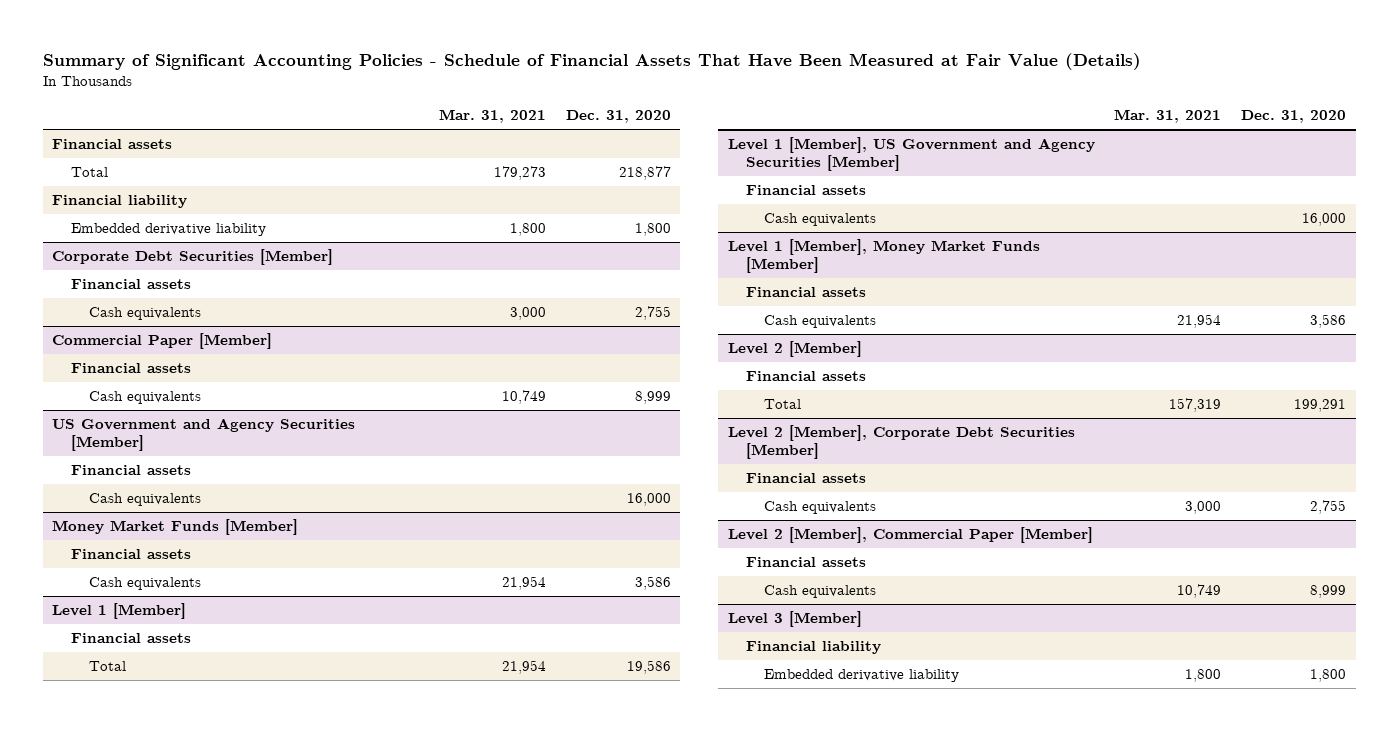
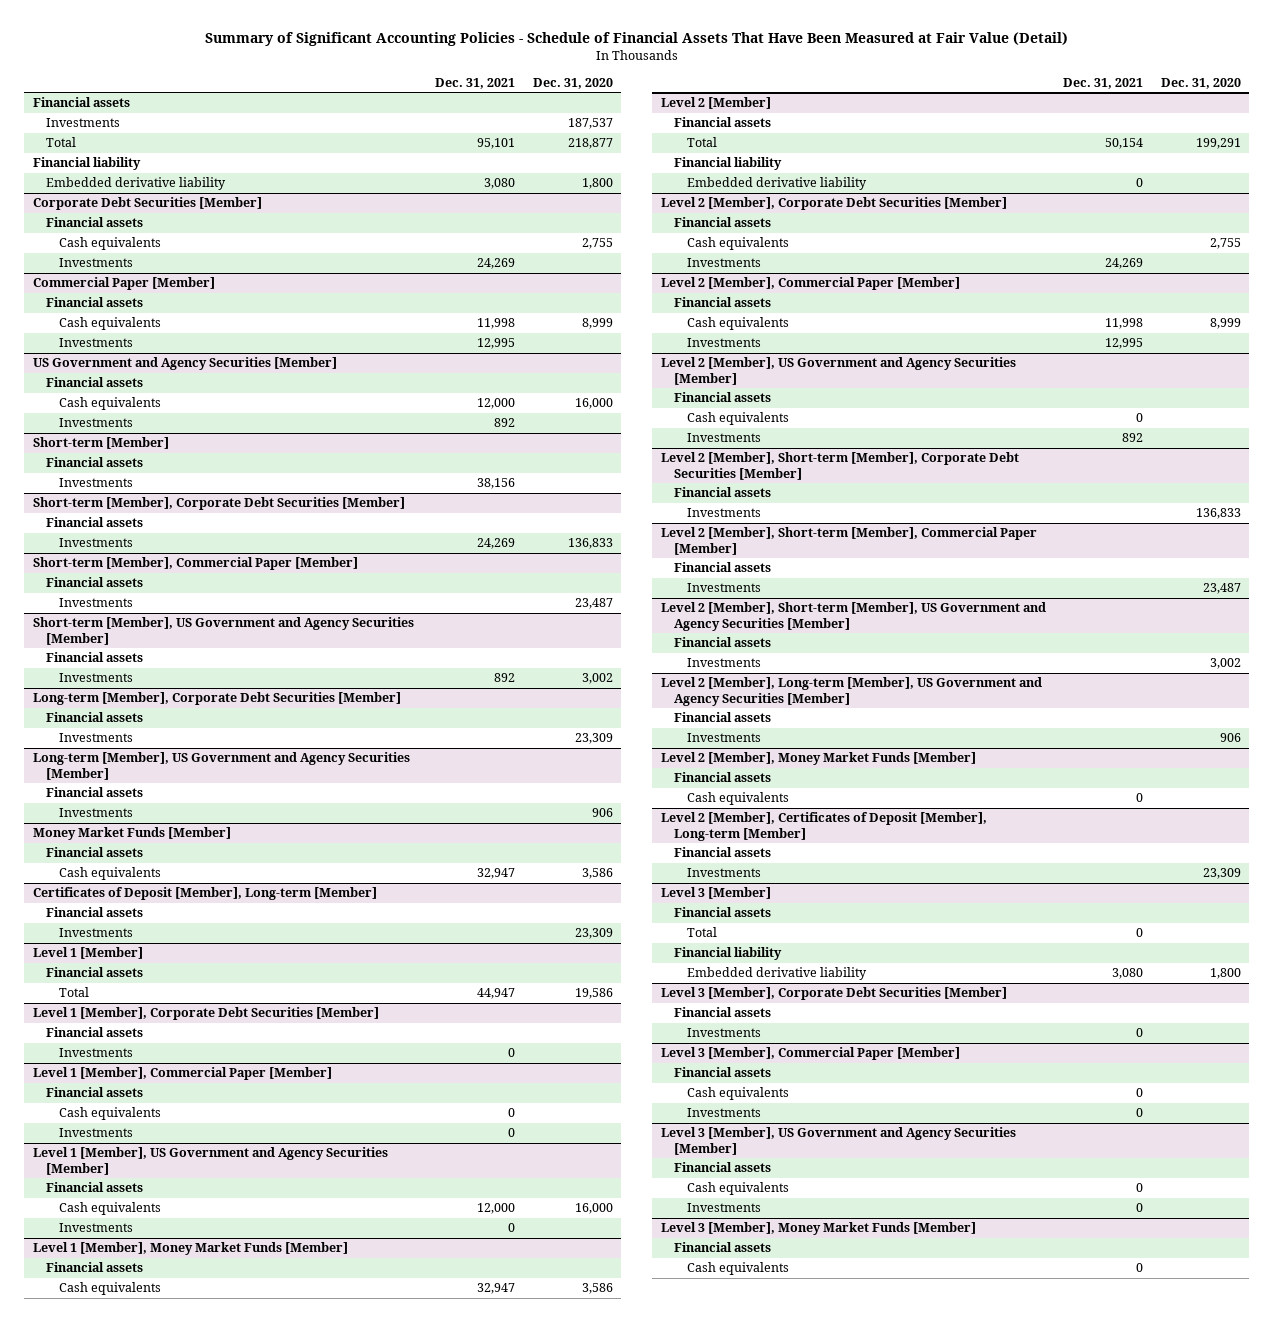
- Summary of Significant Accounting Policies - Schedule of Financial Assets That Have Been Measured at Fair Value (Details)
+ Summary of Significant Accounting Policies - Schedule of Financial Assets That Have Been Measured at Fair Value (Detail)
- | Mar. 31, 2021 | Dec. 31, 2020
+ | Dec. 31, 2021 | Dec. 31, 2020
+ Investments | | 187,537
@ Corporate Debt Securities [Member]
+ Investments | 24,269 |
@ Commercial Paper [Member]
+ Investments | 12,995 |
@ US Government and Agency Securities [Member]
+ Investments | 892 |
+ Short-term [Member]
+ Financial assets
+ Investments | 38,156 |
+ Short-term [Member], Corporate Debt Securities [Member]
+ Financial assets
+ Investments | 24,269 | 136,833
+ Short-term [Member], Commercial Paper [Member]
+ Financial assets
+ Investments | | 23,487
+ Short-term [Member], US Government and Agency Securities [Member]
+ Financial assets
+ Investments | 892 | 3,002
+ Long-term [Member], Corporate Debt Securities [Member]
+ Financial assets
+ Investments | | 23,309
+ Long-term [Member], US Government and Agency Securities [Member]
+ Financial assets
+ Investments | | 906
+ Certificates of Deposit [Member], Long-term [Member]
+ Financial assets
+ Investments | | 23,309
+ Level 1 [Member], Corporate Debt Securities [Member]
+ Financial assets
+ Investments | 0 |
+ Level 1 [Member], Commercial Paper [Member]
+ Financial assets
+ Cash equivalents | 0 |
+ Investments | 0 |
@ Level 1 [Member], US Government and Agency Securities [Member]
+ Investments | 0 |
@ Level 2 [Member]
+ Financial liability
+ Embedded derivative liability | 0 |
@ Level 2 [Member], Corporate Debt Securities [Member]
+ Investments | 24,269 |
@ Level 2 [Member], Commercial Paper [Member]
+ Investments | 12,995 |
+ Level 2 [Member], US Government and Agency Securities [Member]
+ Financial assets
+ Cash equivalents | 0 |
+ Investments | 892 |
+ Level 2 [Member], Short-term [Member], Corporate Debt Securities [Member]
+ Financial assets
+ Investments | | 136,833
+ Level 2 [Member], Short-term [Member], Commercial Paper [Member]
+ Financial assets
+ Investments | | 23,487
+ Level 2 [Member], Short-term [Member], US Government and Agency Securities [Member]
+ Financial assets
+ Investments | | 3,002
+ Level 2 [Member], Long-term [Member], US Government and Agency Securities [Member]
+ Financial assets
+ Investments | | 906
+ Level 2 [Member], Money Market Funds [Member]
+ Financial assets
+ Cash equivalents | 0 |
+ Level 2 [Member], Certificates of Deposit [Member], Long-term [Member]
+ Financial assets
+ Investments | | 23,309
@ Level 3 [Member]
+ Financial assets
+ Total | 0 |
+ Level 3 [Member], Corporate Debt Securities [Member]
+ Financial assets
+ Investments | 0 |
+ Level 3 [Member], Commercial Paper [Member]
+ Financial assets
+ Cash equivalents | 0 |
+ Investments | 0 |
+ Level 3 [Member], US Government and Agency Securities [Member]
+ Financial assets
+ Cash equivalents | 0 |
+ Investments | 0 |
+ Level 3 [Member], Money Market Funds [Member]
+ Financial assets
+ Cash equivalents | 0 |

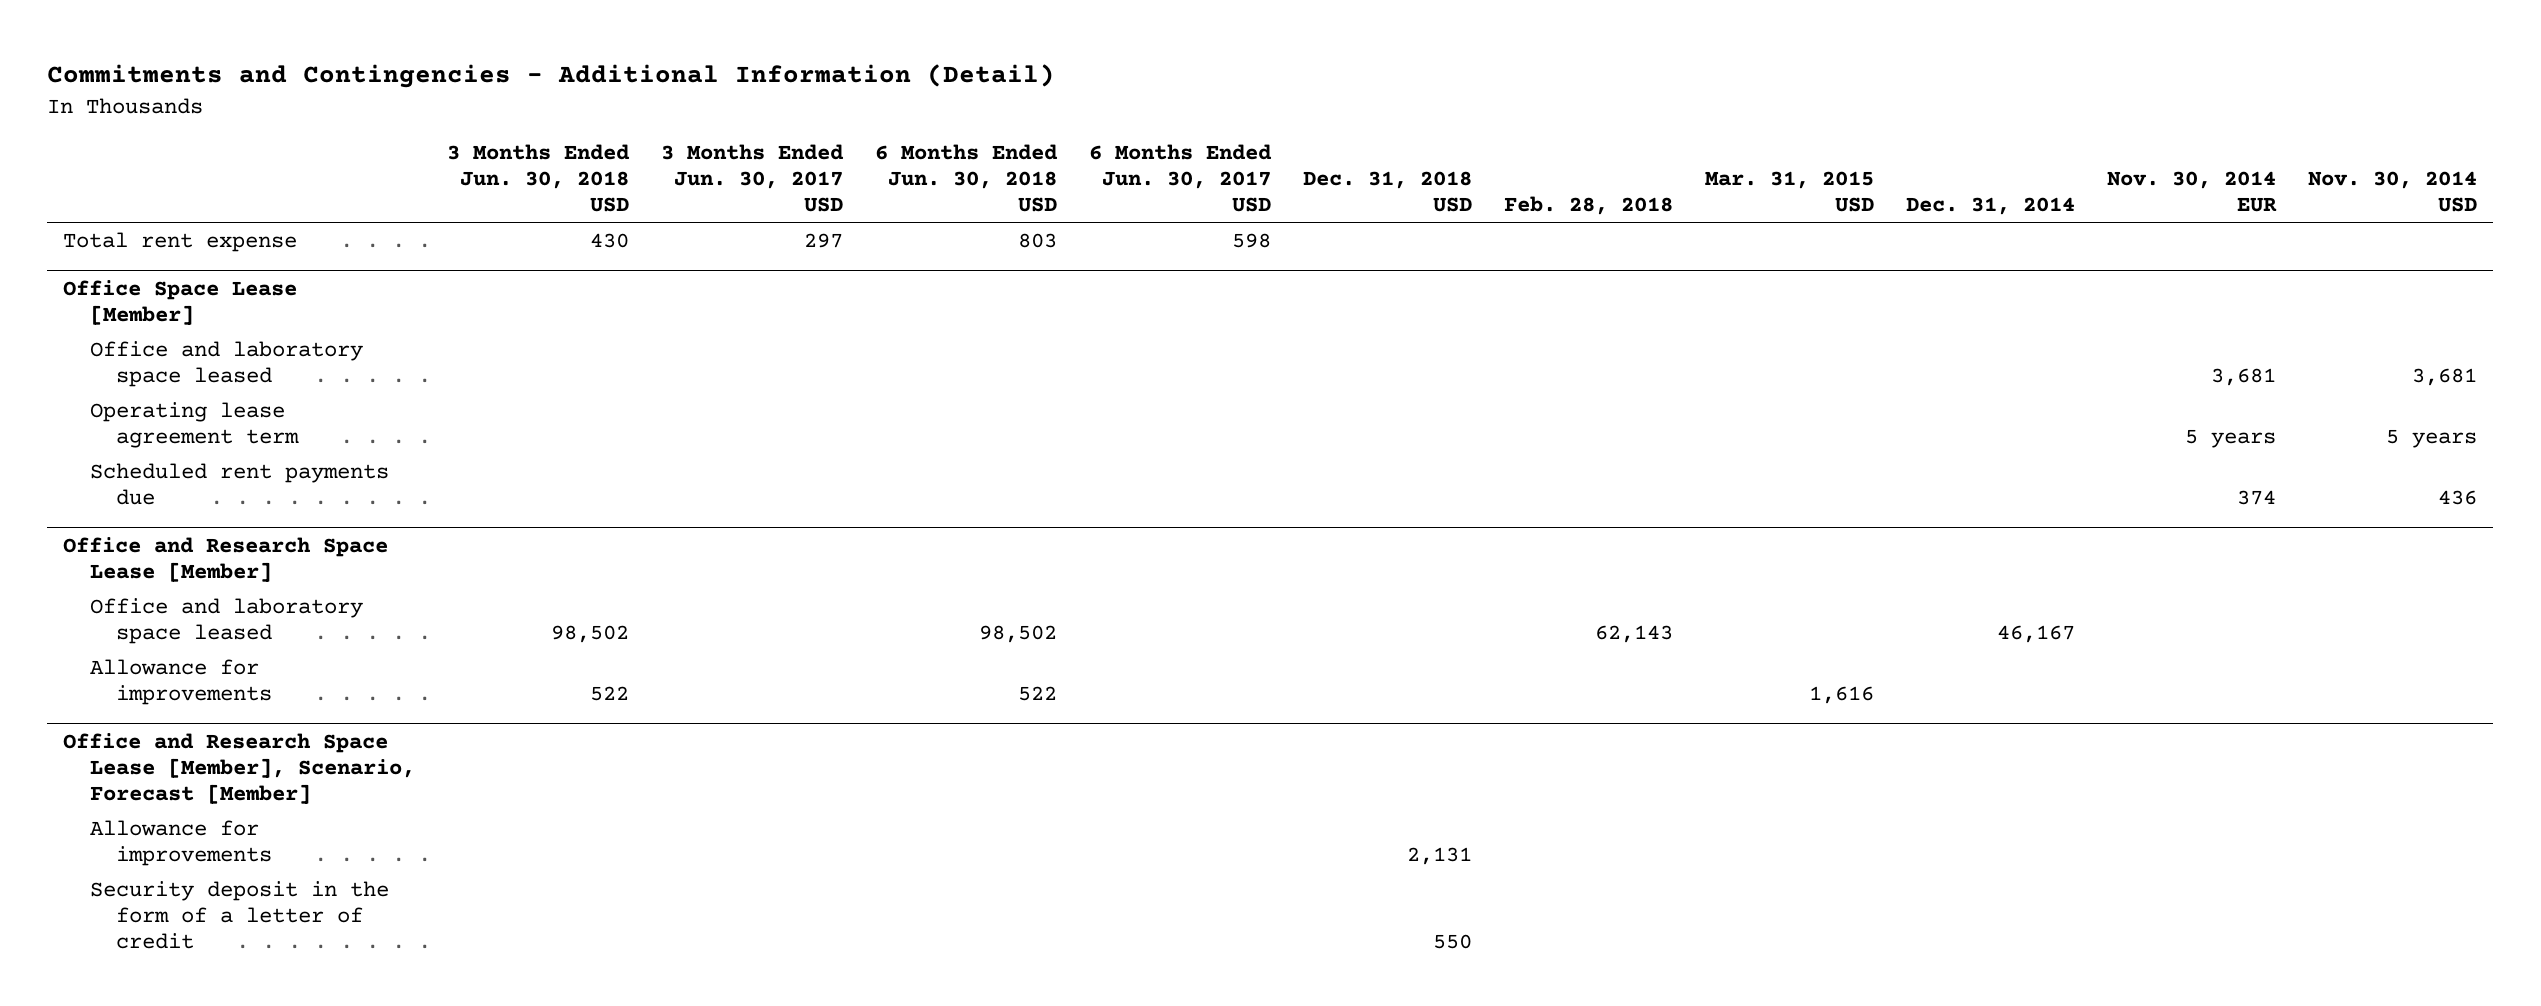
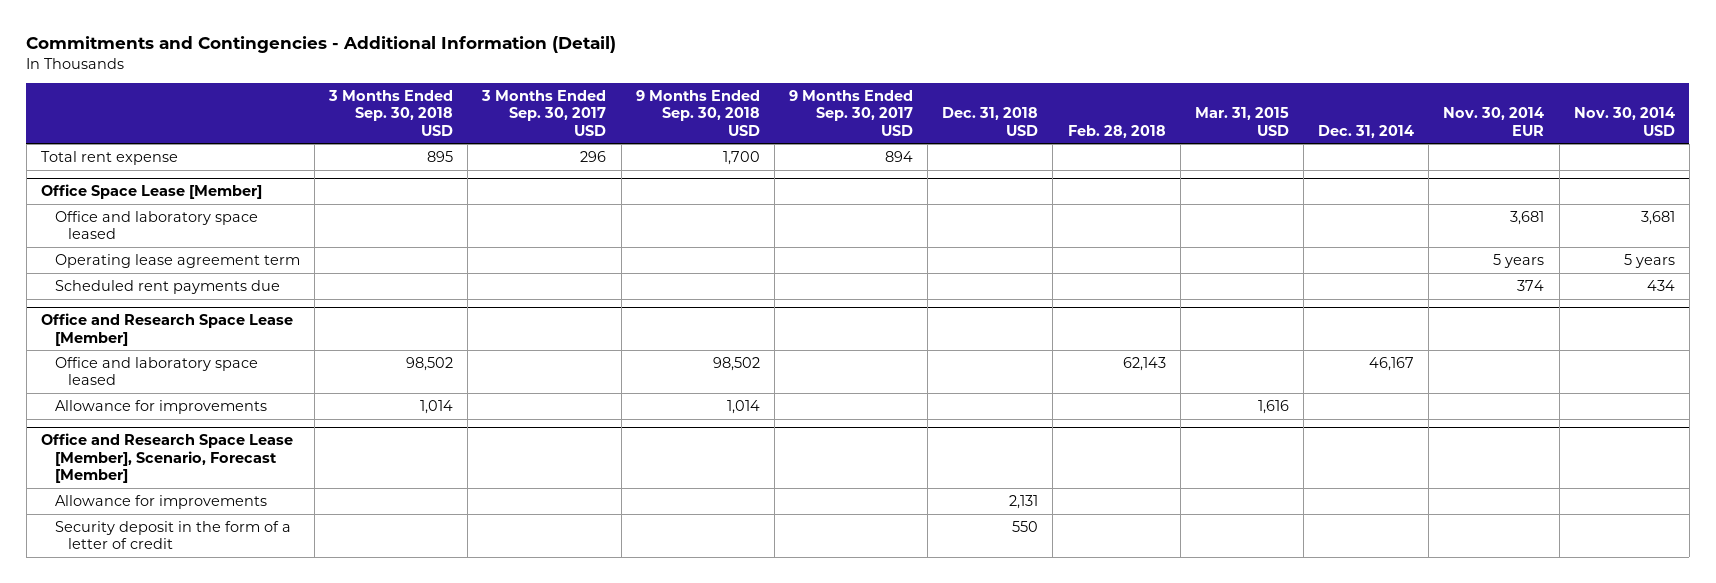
- | 3 Months Ended Jun. 30, 2018 USD | 3 Months Ended Jun. 30, 2017 USD | 6 Months Ended Jun. 30, 2018 USD | 6 Months Ended Jun. 30, 2017 USD | Dec. 31, 2018 USD | Feb. 28, 2018 | Mar. 31, 2015 USD | Dec. 31, 2014 | Nov. 30, 2014 EUR | Nov. 30, 2014 USD
+ | 3 Months Ended Sep. 30, 2018 USD | 3 Months Ended Sep. 30, 2017 USD | 9 Months Ended Sep. 30, 2018 USD | 9 Months Ended Sep. 30, 2017 USD | Dec. 31, 2018 USD | Feb. 28, 2018 | Mar. 31, 2015 USD | Dec. 31, 2014 | Nov. 30, 2014 EUR | Nov. 30, 2014 USD
@ Office Space Lease [Member]
- Scheduled rent payments due | | | | | | | | | 374 | 436
+ Scheduled rent payments due | | | | | | | | | 374 | 434

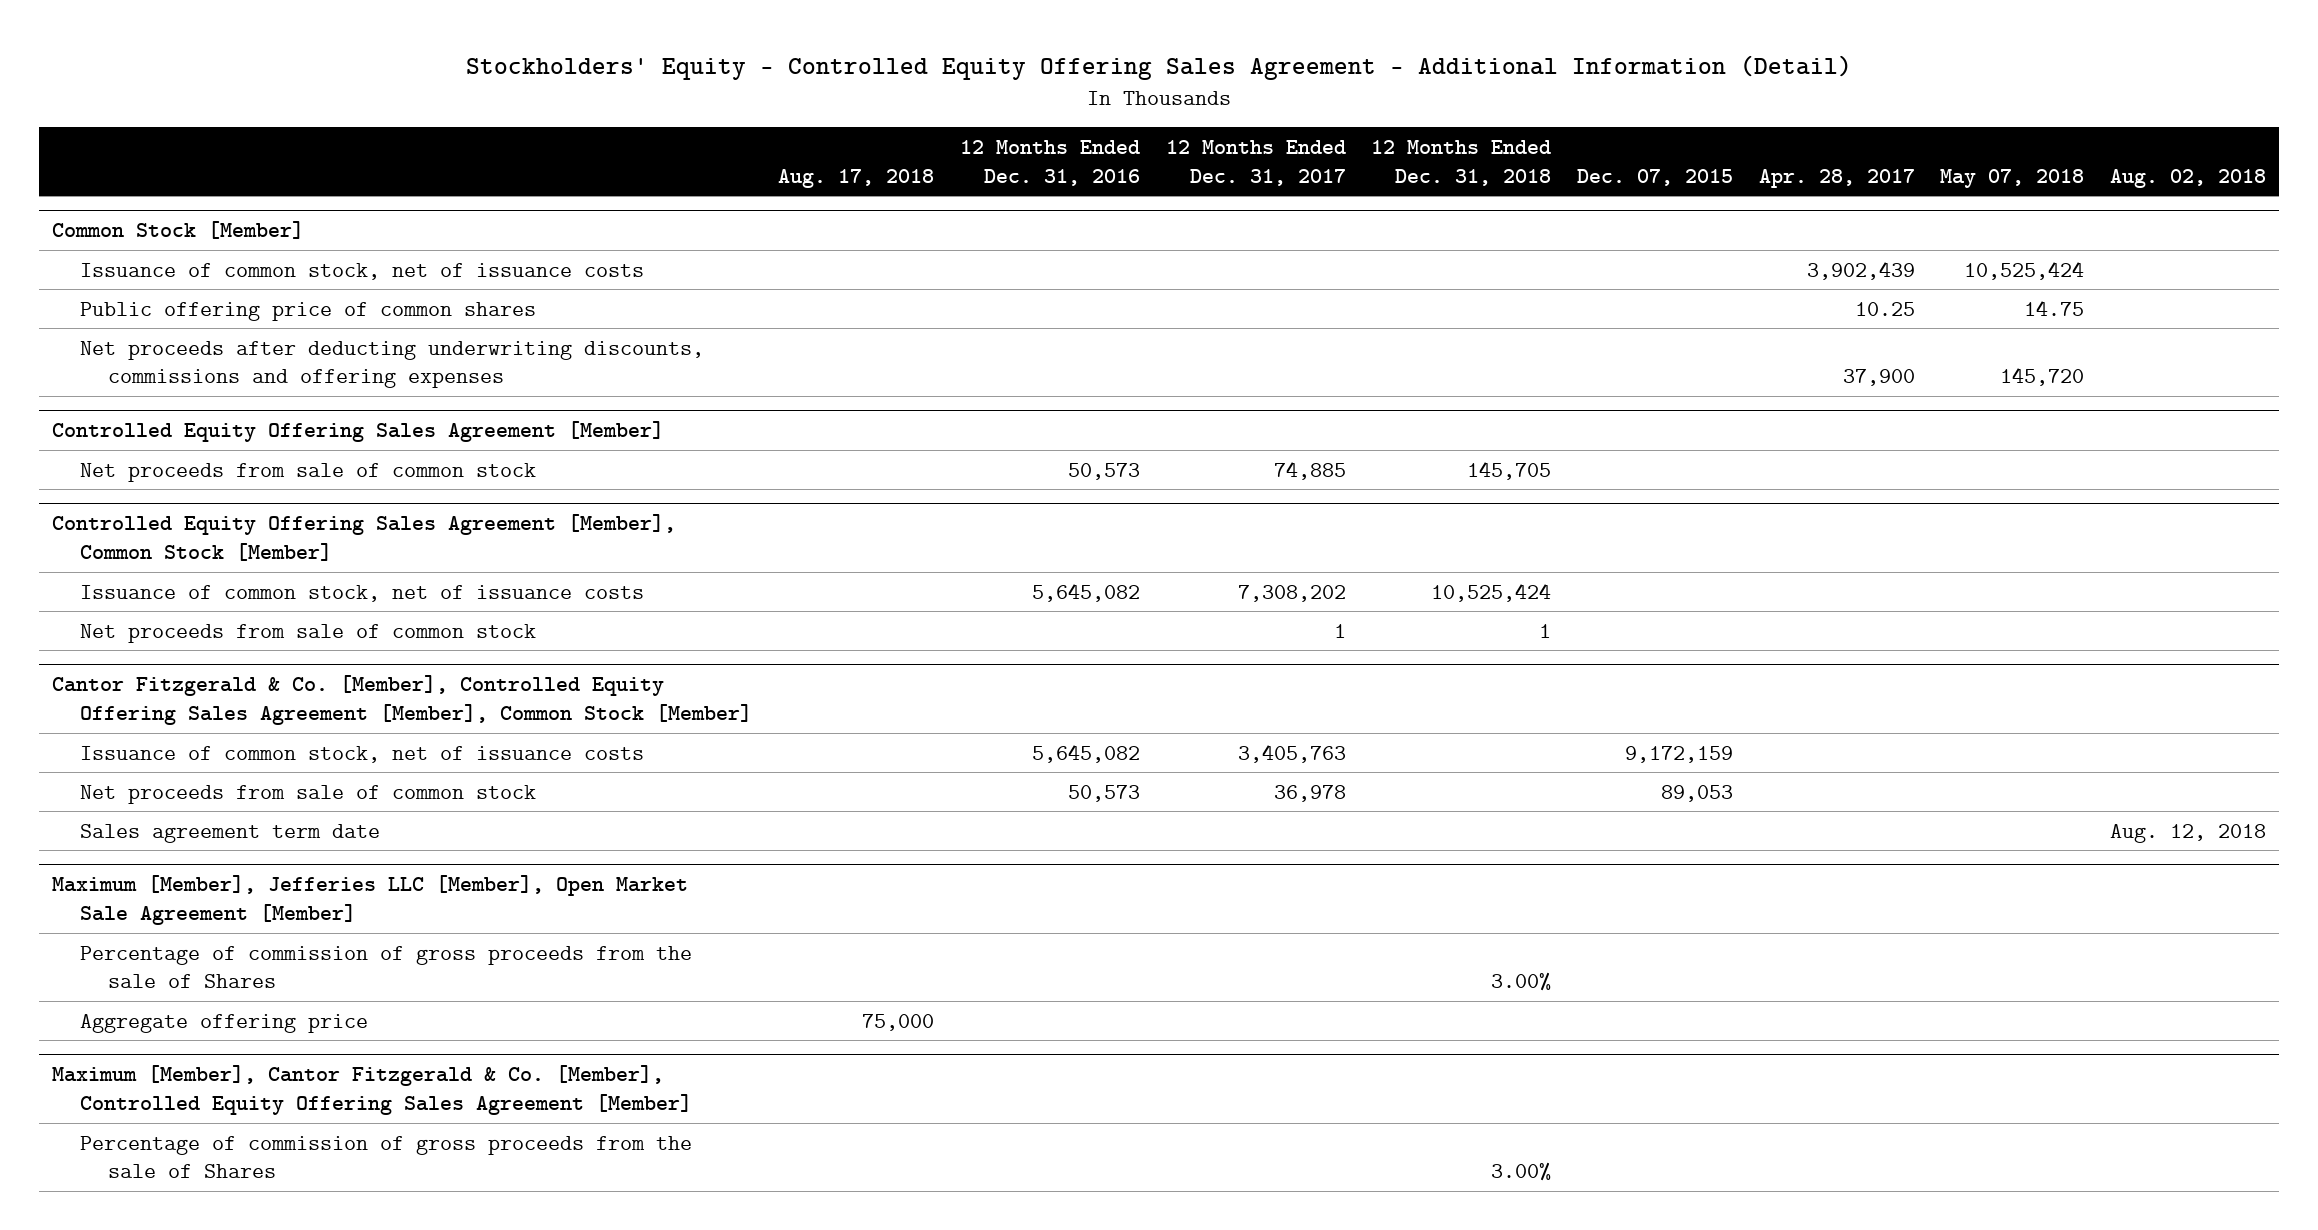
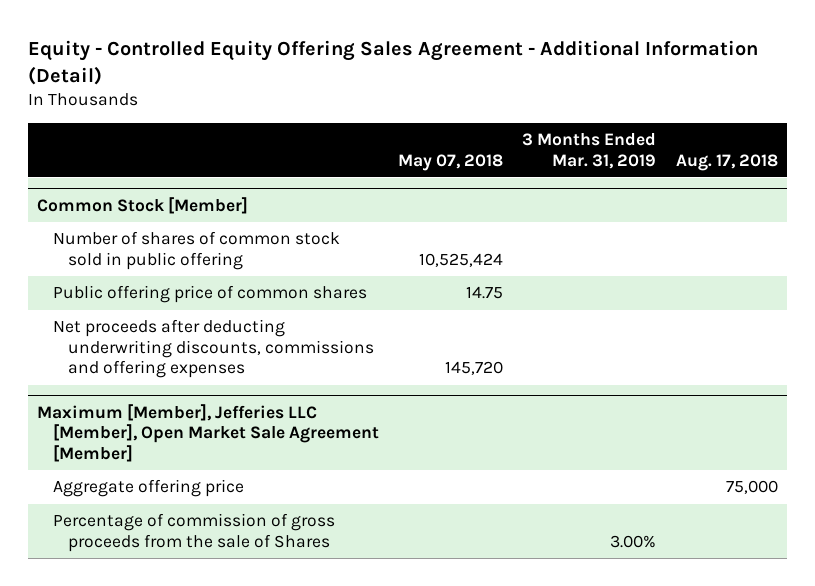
- Stockholders' Equity - Controlled Equity Offering Sales Agreement - Additional Information (Detail)
+ Equity - Controlled Equity Offering Sales Agreement - Additional Information (Detail)
- | Aug. 17, 2018 | 12 Months Ended Dec. 31, 2016 | 12 Months Ended Dec. 31, 2017 | 12 Months Ended Dec. 31, 2018 | Dec. 07, 2015 | Apr. 28, 2017 | May 07, 2018 | Aug. 02, 2018
+ | May 07, 2018 | 3 Months Ended Mar. 31, 2019 | Aug. 17, 2018
@ Common Stock [Member]
- Issuance of common stock, net of issuance costs | | | | | | 3,902,439 | 10,525,424 |
+ Number of shares of common stock sold in public offering | 10,525,424 | |
- Controlled Equity Offering Sales Agreement [Member]
- Net proceeds from sale of common stock | | 50,573 | 74,885 | 145,705 | | | |
- Controlled Equity Offering Sales Agreement [Member], Common Stock [Member]
- Issuance of common stock, net of issuance costs | | 5,645,082 | 7,308,202 | 10,525,424 | | | |
- Net proceeds from sale of common stock | | | 1 | 1 | | | |
- Cantor Fitzgerald & Co. [Member], Controlled Equity Offering Sales Agreement [Member], Common Stock [Member]
- Issuance of common stock, net of issuance costs | | 5,645,082 | 3,405,763 | | 9,172,159 | | |
- Net proceeds from sale of common stock | | 50,573 | 36,978 | | 89,053 | | |
- Sales agreement term date | | | | | | | | Aug. 12, 2018
- Maximum [Member], Cantor Fitzgerald & Co. [Member], Controlled Equity Offering Sales Agreement [Member]
- Percentage of commission of gross proceeds from the sale of Shares | | | | 3.00% | | | |
@ Maximum [Member], Jefferies LLC [Member], Open Market Sale Agreement [Member]
moved down: Percentage of commission of gross proceeds from the sale of Shares | | 3.00% |

